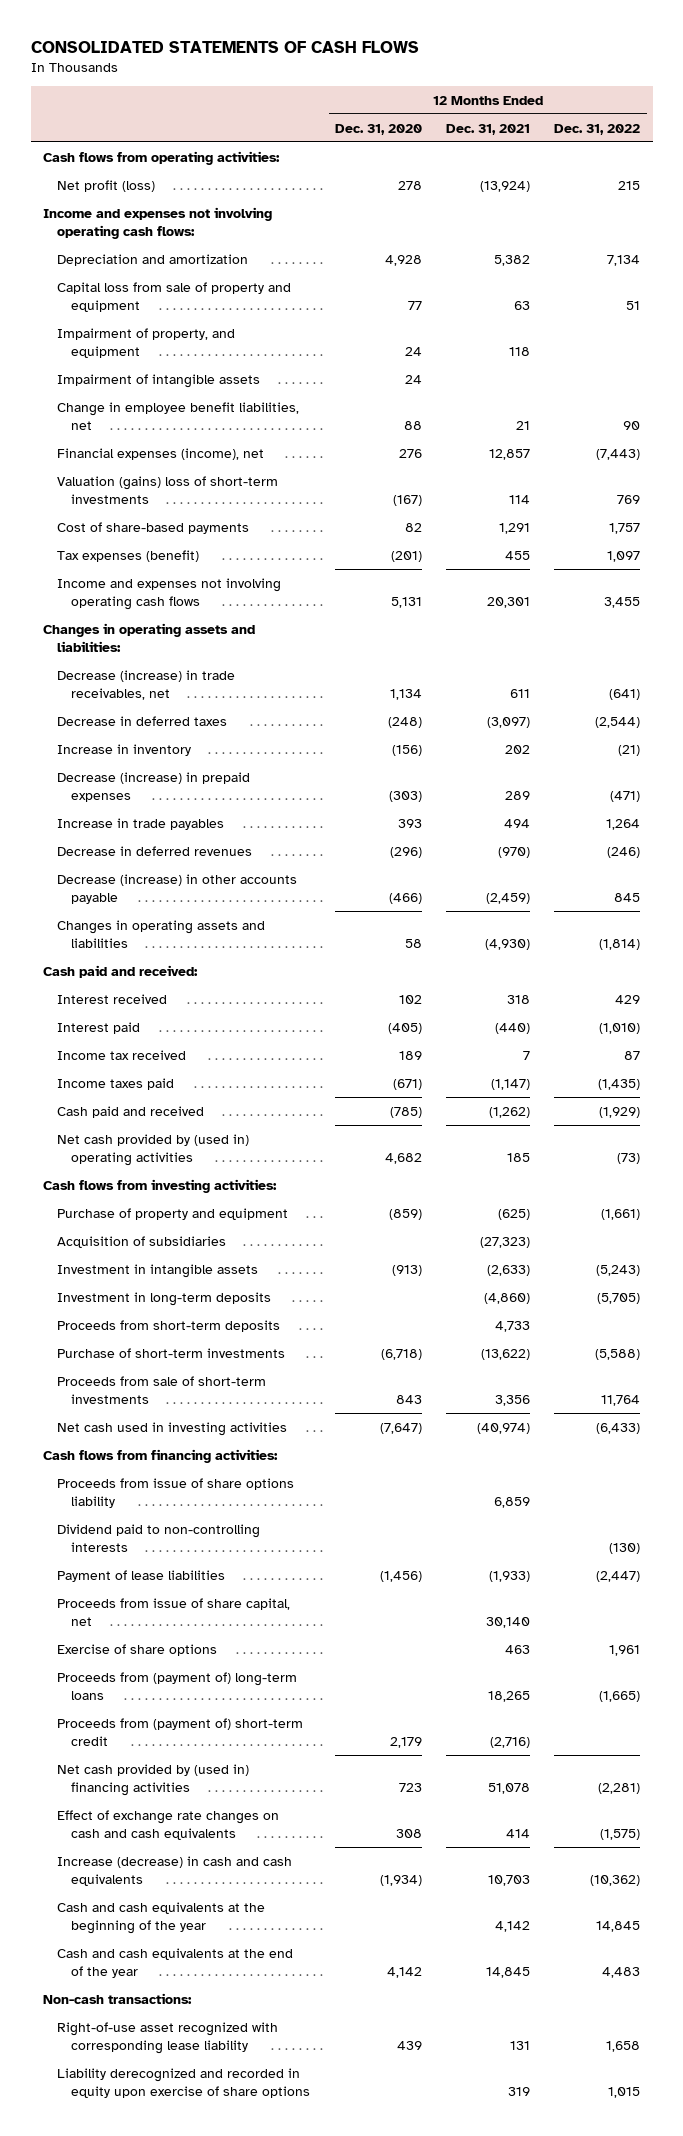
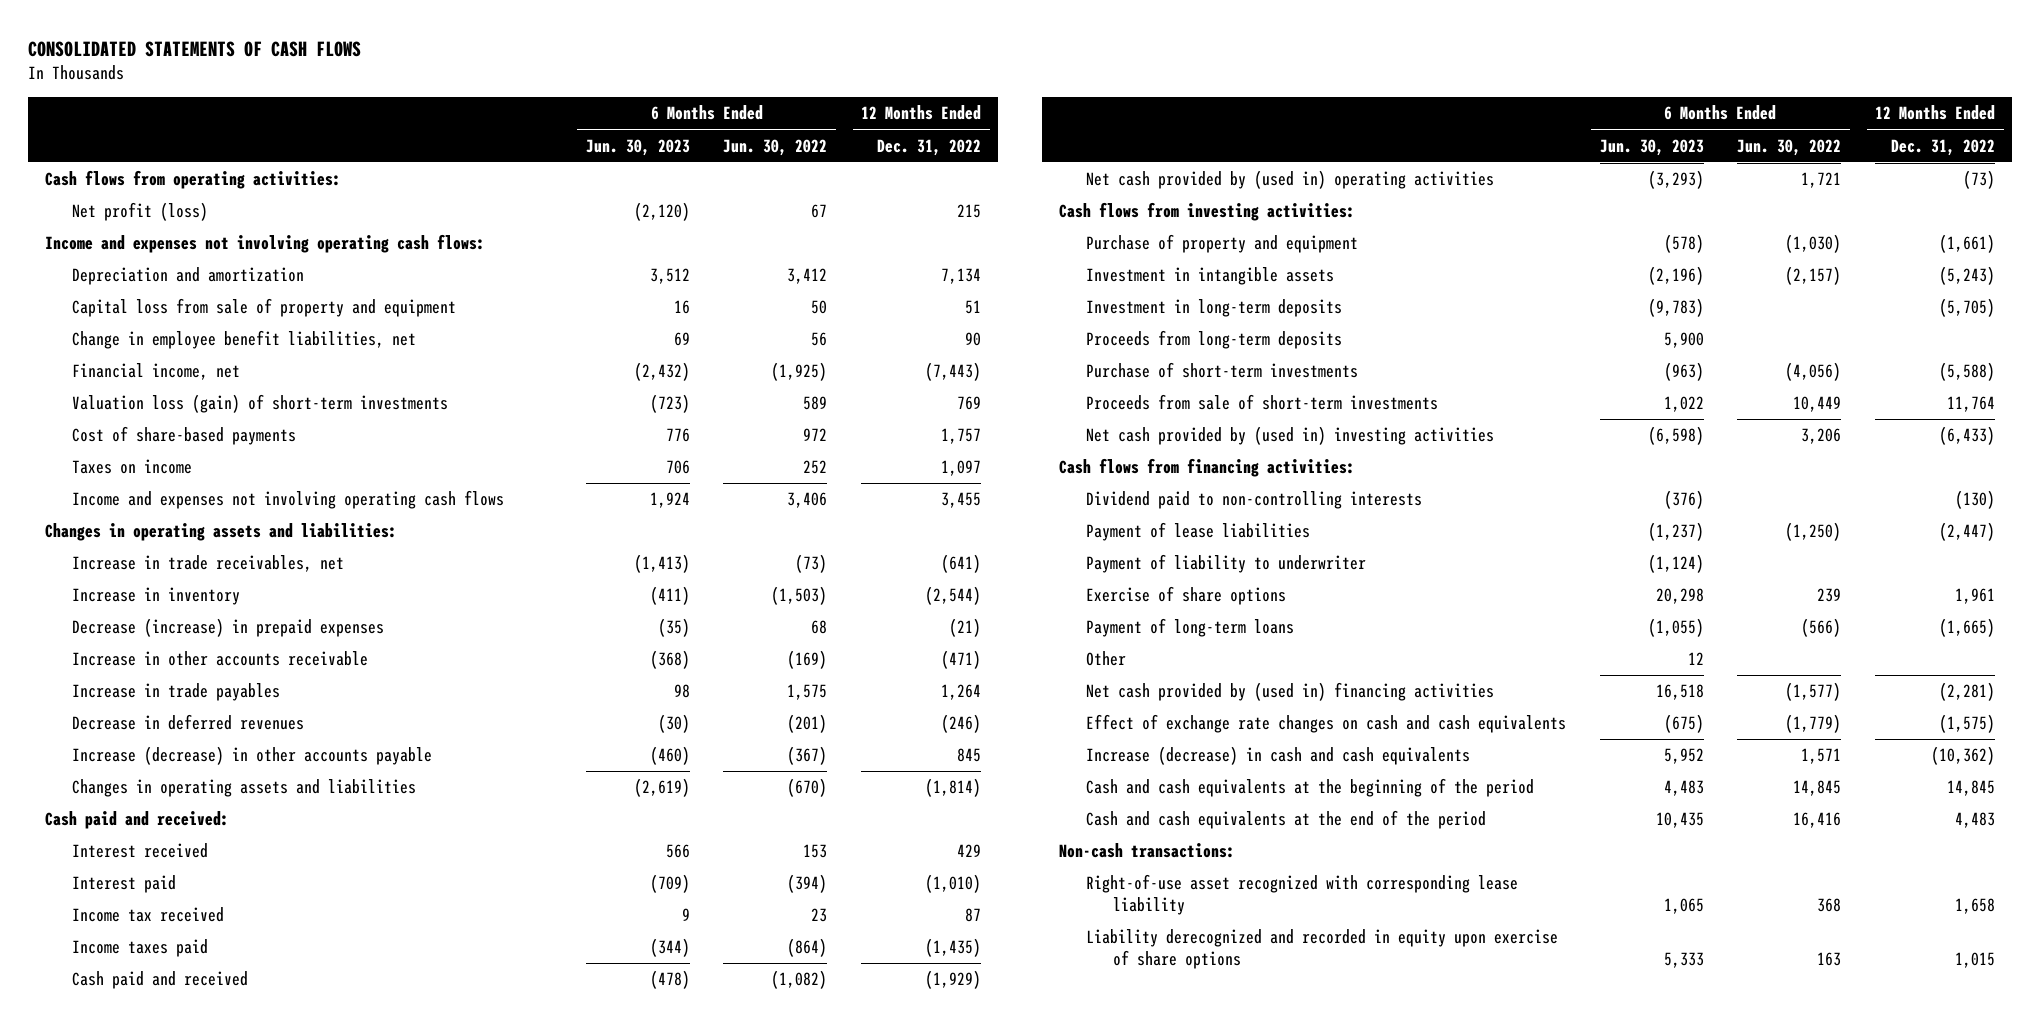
- | 12 Months Ended Dec. 31, 2020 | 12 Months Ended Dec. 31, 2021 | 12 Months Ended Dec. 31, 2022
+ | 6 Months Ended Jun. 30, 2023 | 6 Months Ended Jun. 30, 2022 | 12 Months Ended Dec. 31, 2022
- Impairment of property, and equipment | 24 | 118 |
- Impairment of intangible assets | 24 | |
- Financial expenses (income), net | 276 | 12,857 | (7,443)
- Valuation (gains) loss of short-term investments | (167) | 114 | 769
+ Financial income, net | (2,432) | (1,925) | (7,443)
+ Valuation loss (gain) of short-term investments | (723) | 589 | 769
- Tax expenses (benefit) | (201) | 455 | 1,097
+ Taxes on income | 706 | 252 | 1,097
- Decrease (increase) in trade receivables, net | 1,134 | 611 | (641)
- Decrease in deferred taxes | (248) | (3,097) | (2,544)
- Increase in inventory | (156) | 202 | (21)
- Decrease (increase) in prepaid expenses | (303) | 289 | (471)
+ Increase in trade receivables, net | (1,413) | (73) | (641)
+ Increase in inventory | (411) | (1,503) | (2,544)
+ Decrease (increase) in prepaid expenses | (35) | 68 | (21)
+ Increase in other accounts receivable | (368) | (169) | (471)
- Decrease (increase) in other accounts payable | (466) | (2,459) | 845
+ Increase (decrease) in other accounts payable | (460) | (367) | 845
- Acquisition of subsidiaries | | (27,323) |
- Proceeds from short-term deposits | | 4,733 |
+ Proceeds from long-term deposits | 5,900 | |
- Net cash used in investing activities | (7,647) | (40,974) | (6,433)
+ Net cash provided by (used in) investing activities | (6,598) | 3,206 | (6,433)
- Proceeds from issue of share options liability | | 6,859 |
- Proceeds from issue of share capital, net | | 30,140 |
+ Payment of liability to underwriter | (1,124) | |
- Proceeds from (payment of) long-term loans | | 18,265 | (1,665)
- Proceeds from (payment of) short-term credit | 2,179 | (2,716) |
+ Payment of long-term loans | (1,055) | (566) | (1,665)
+ Other | 12 | |
- Cash and cash equivalents at the beginning of the year | | 4,142 | 14,845
- Cash and cash equivalents at the end of the year | 4,142 | 14,845 | 4,483
+ Cash and cash equivalents at the beginning of the period | 4,483 | 14,845 | 14,845
+ Cash and cash equivalents at the end of the period | 10,435 | 16,416 | 4,483

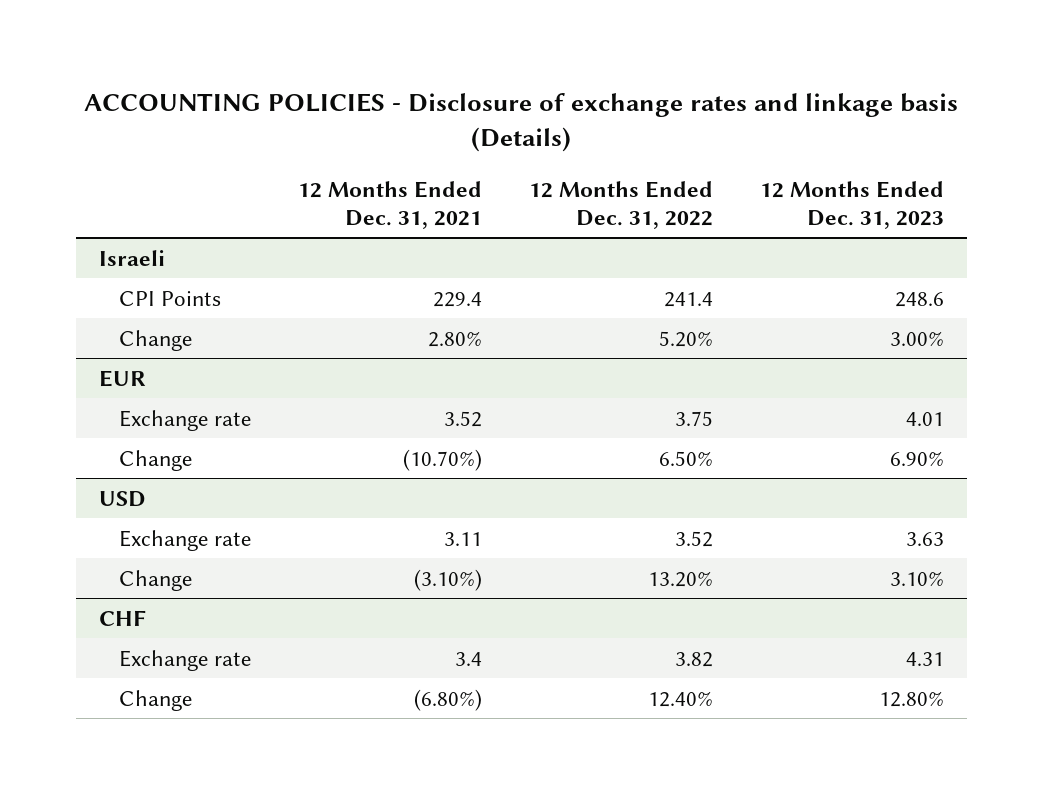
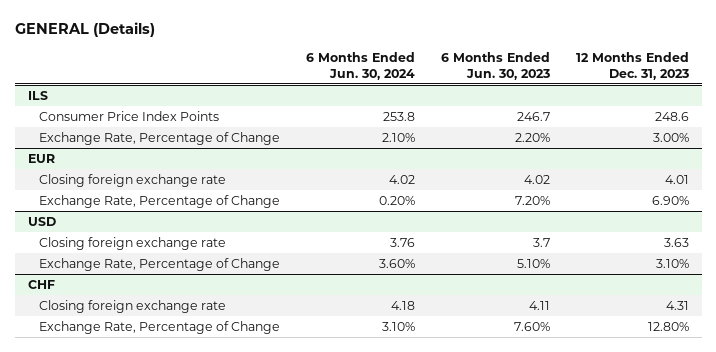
- ACCOUNTING POLICIES - Disclosure of exchange rates and linkage basis (Details)
+ GENERAL (Details)
- | 12 Months Ended Dec. 31, 2021 | 12 Months Ended Dec. 31, 2022 | 12 Months Ended Dec. 31, 2023
+ | 6 Months Ended Jun. 30, 2024 | 6 Months Ended Jun. 30, 2023 | 12 Months Ended Dec. 31, 2023
- Israeli
- CPI Points | 229.4 | 241.4 | 248.6
- Change | 2.80% | 5.20% | 3.00%
+ ILS
+ Consumer Price Index Points | 253.8 | 246.7 | 248.6
+ Exchange Rate, Percentage of Change | 2.10% | 2.20% | 3.00%
@ EUR
- Exchange rate | 3.52 | 3.75 | 4.01
- Change | (10.70%) | 6.50% | 6.90%
+ Closing foreign exchange rate | 4.02 | 4.02 | 4.01
+ Exchange Rate, Percentage of Change | 0.20% | 7.20% | 6.90%
@ USD
- Exchange rate | 3.11 | 3.52 | 3.63
- Change | (3.10%) | 13.20% | 3.10%
+ Closing foreign exchange rate | 3.76 | 3.7 | 3.63
+ Exchange Rate, Percentage of Change | 3.60% | 5.10% | 3.10%
@ CHF
- Exchange rate | 3.4 | 3.82 | 4.31
- Change | (6.80%) | 12.40% | 12.80%
+ Closing foreign exchange rate | 4.18 | 4.11 | 4.31
+ Exchange Rate, Percentage of Change | 3.10% | 7.60% | 12.80%

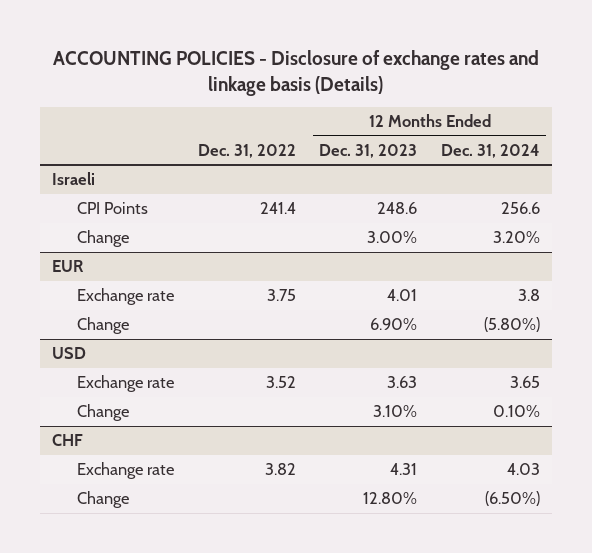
- GENERAL (Details)
+ ACCOUNTING POLICIES - Disclosure of exchange rates and linkage basis (Details)
- | 6 Months Ended Jun. 30, 2024 | 6 Months Ended Jun. 30, 2023 | 12 Months Ended Dec. 31, 2023
+ | Dec. 31, 2022 | 12 Months Ended Dec. 31, 2023 | 12 Months Ended Dec. 31, 2024
- ILS
- Consumer Price Index Points | 253.8 | 246.7 | 248.6
- Exchange Rate, Percentage of Change | 2.10% | 2.20% | 3.00%
+ Israeli
+ CPI Points | 241.4 | 248.6 | 256.6
+ Change | | 3.00% | 3.20%
@ EUR
- Closing foreign exchange rate | 4.02 | 4.02 | 4.01
- Exchange Rate, Percentage of Change | 0.20% | 7.20% | 6.90%
+ Exchange rate | 3.75 | 4.01 | 3.8
+ Change | | 6.90% | (5.80%)
@ USD
- Closing foreign exchange rate | 3.76 | 3.7 | 3.63
- Exchange Rate, Percentage of Change | 3.60% | 5.10% | 3.10%
+ Exchange rate | 3.52 | 3.63 | 3.65
+ Change | | 3.10% | 0.10%
@ CHF
- Closing foreign exchange rate | 4.18 | 4.11 | 4.31
- Exchange Rate, Percentage of Change | 3.10% | 7.60% | 12.80%
+ Exchange rate | 3.82 | 4.31 | 4.03
+ Change | | 12.80% | (6.50%)

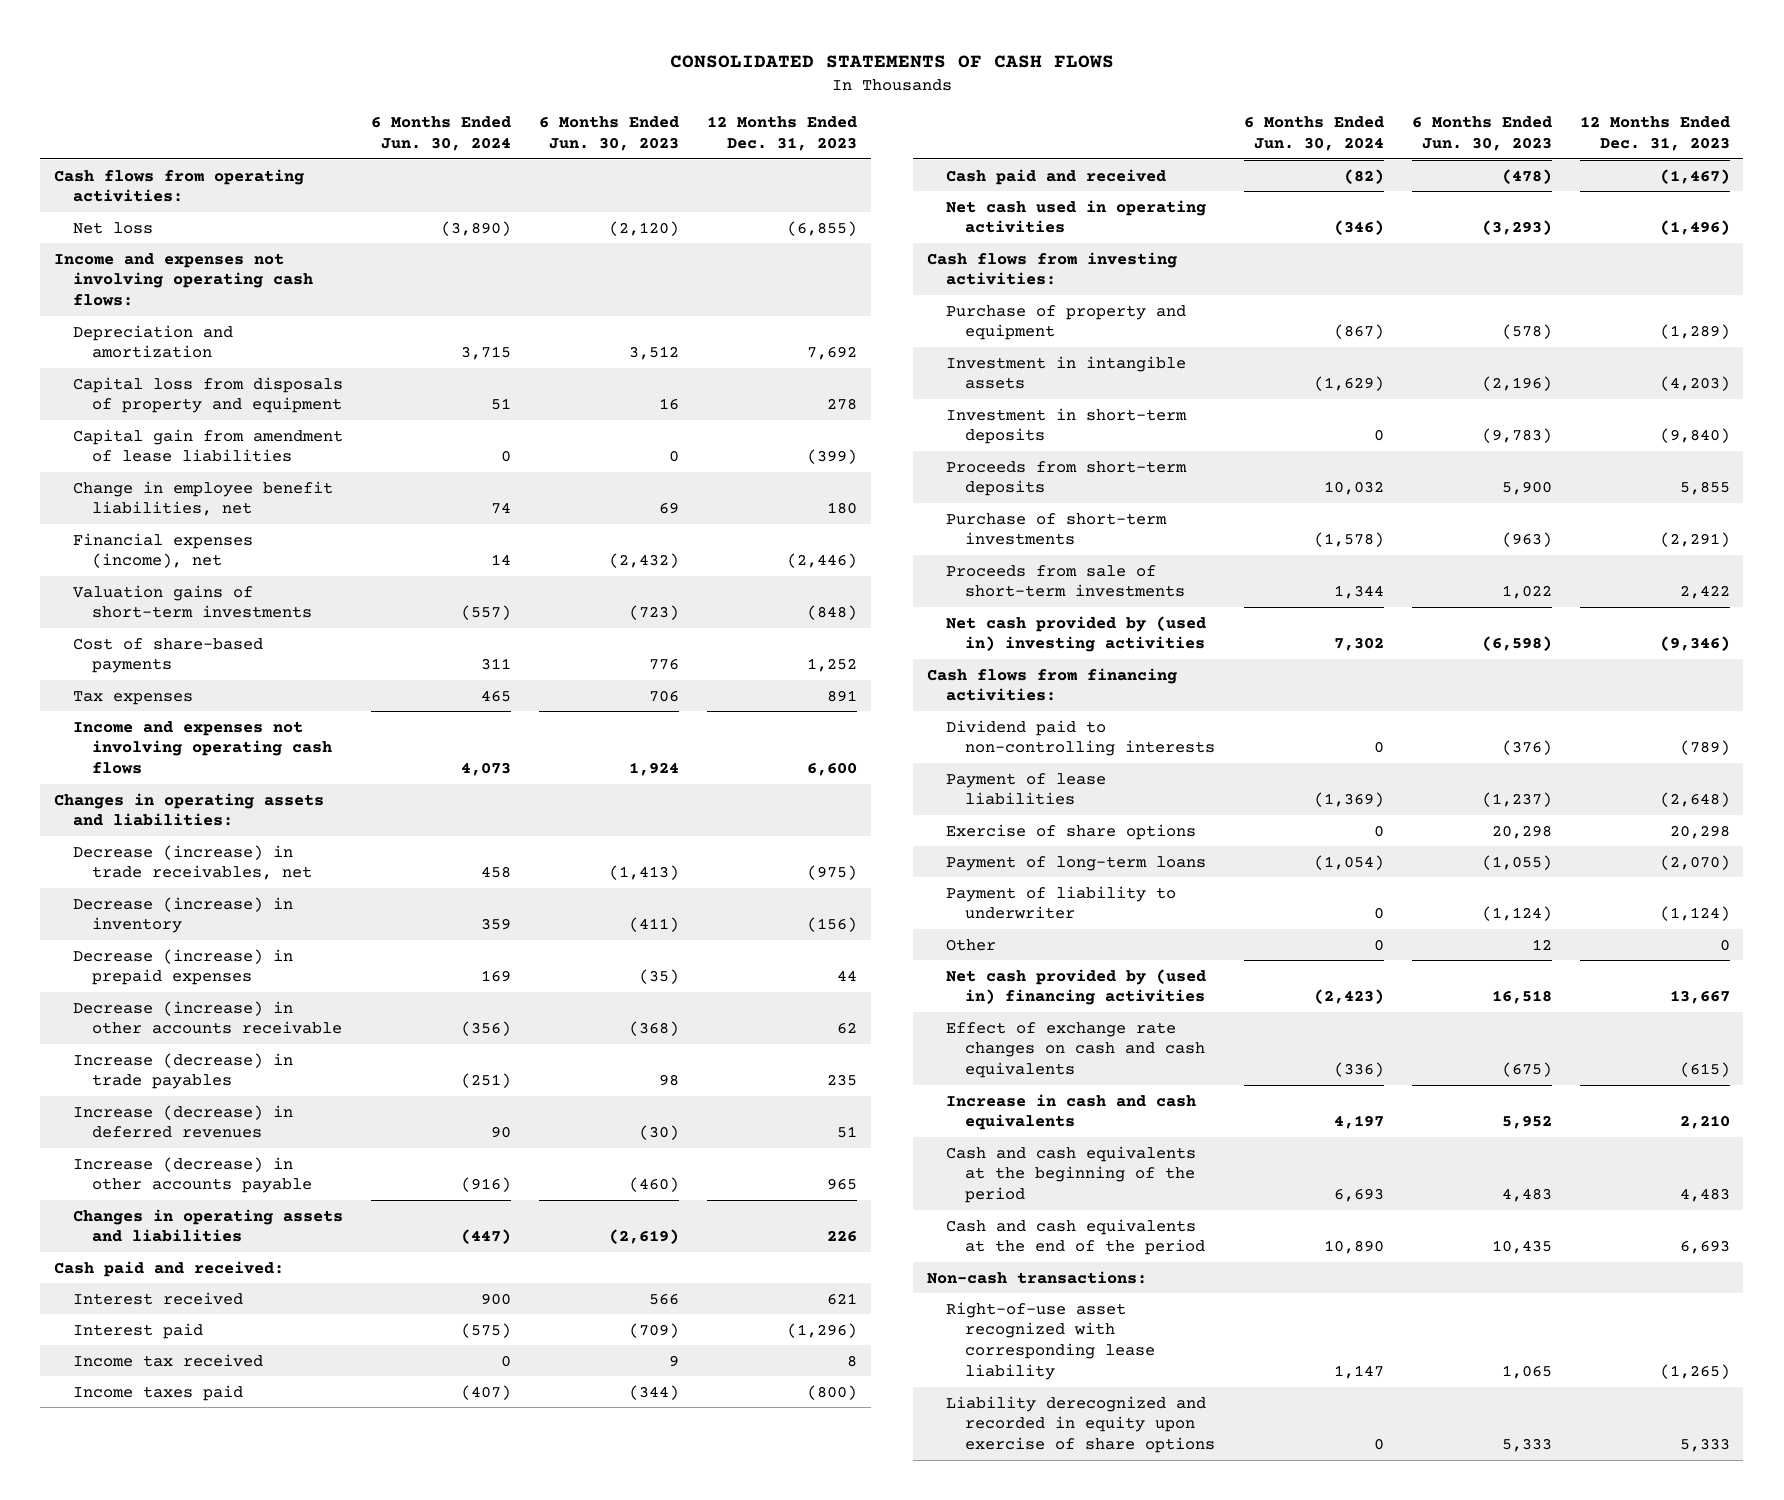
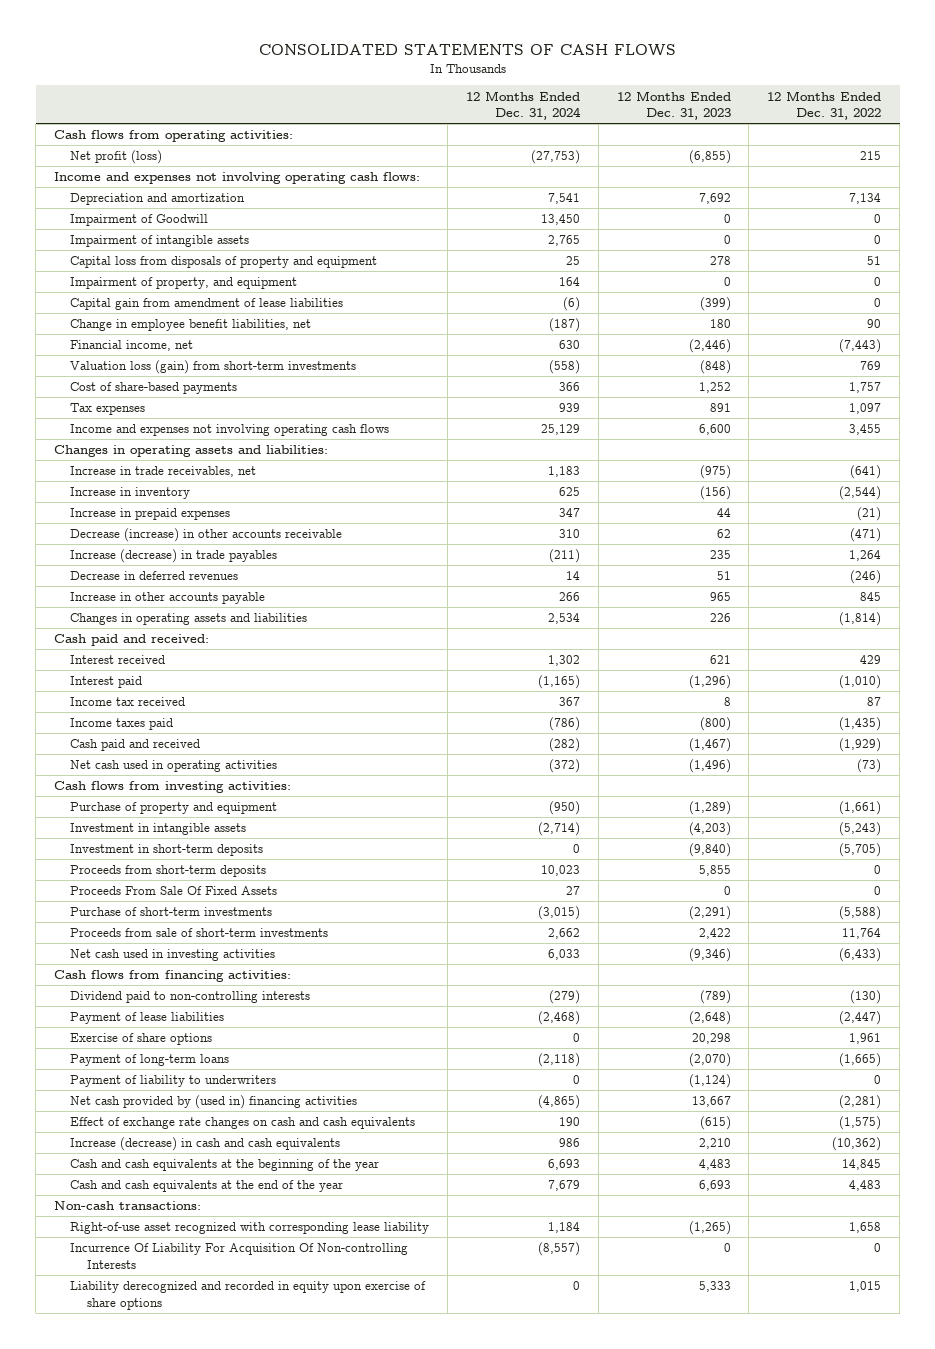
- | 6 Months Ended Jun. 30, 2024 | 6 Months Ended Jun. 30, 2023 | 12 Months Ended Dec. 31, 2023
+ | 12 Months Ended Dec. 31, 2024 | 12 Months Ended Dec. 31, 2023 | 12 Months Ended Dec. 31, 2022
- Net loss | (3,890) | (2,120) | (6,855)
+ Net profit (loss) | (27,753) | (6,855) | 215
+ Impairment of Goodwill | 13,450 | 0 | 0
+ Impairment of intangible assets | 2,765 | 0 | 0
+ Impairment of property, and equipment | 164 | 0 | 0
- Financial expenses (income), net | 14 | (2,432) | (2,446)
- Valuation gains of short-term investments | (557) | (723) | (848)
+ Financial income, net | 630 | (2,446) | (7,443)
+ Valuation loss (gain) from short-term investments | (558) | (848) | 769
- Decrease (increase) in trade receivables, net | 458 | (1,413) | (975)
- Decrease (increase) in inventory | 359 | (411) | (156)
- Decrease (increase) in prepaid expenses | 169 | (35) | 44
+ Increase in trade receivables, net | 1,183 | (975) | (641)
+ Increase in inventory | 625 | (156) | (2,544)
+ Increase in prepaid expenses | 347 | 44 | (21)
- Increase (decrease) in deferred revenues | 90 | (30) | 51
- Increase (decrease) in other accounts payable | (916) | (460) | 965
+ Decrease in deferred revenues | 14 | 51 | (246)
+ Increase in other accounts payable | 266 | 965 | 845
+ Proceeds From Sale Of Fixed Assets | 27 | 0 | 0
- Net cash provided by (used in) investing activities | 7,302 | (6,598) | (9,346)
+ Net cash used in investing activities | 6,033 | (9,346) | (6,433)
- Payment of liability to underwriter | 0 | (1,124) | (1,124)
- Other | 0 | 12 | 0
+ Payment of liability to underwriters | 0 | (1,124) | 0
- Increase in cash and cash equivalents | 4,197 | 5,952 | 2,210
- Cash and cash equivalents at the beginning of the period | 6,693 | 4,483 | 4,483
- Cash and cash equivalents at the end of the period | 10,890 | 10,435 | 6,693
+ Increase (decrease) in cash and cash equivalents | 986 | 2,210 | (10,362)
+ Cash and cash equivalents at the beginning of the year | 6,693 | 4,483 | 14,845
+ Cash and cash equivalents at the end of the year | 7,679 | 6,693 | 4,483
+ Incurrence Of Liability For Acquisition Of Non-controlling Interests | (8,557) | 0 | 0

